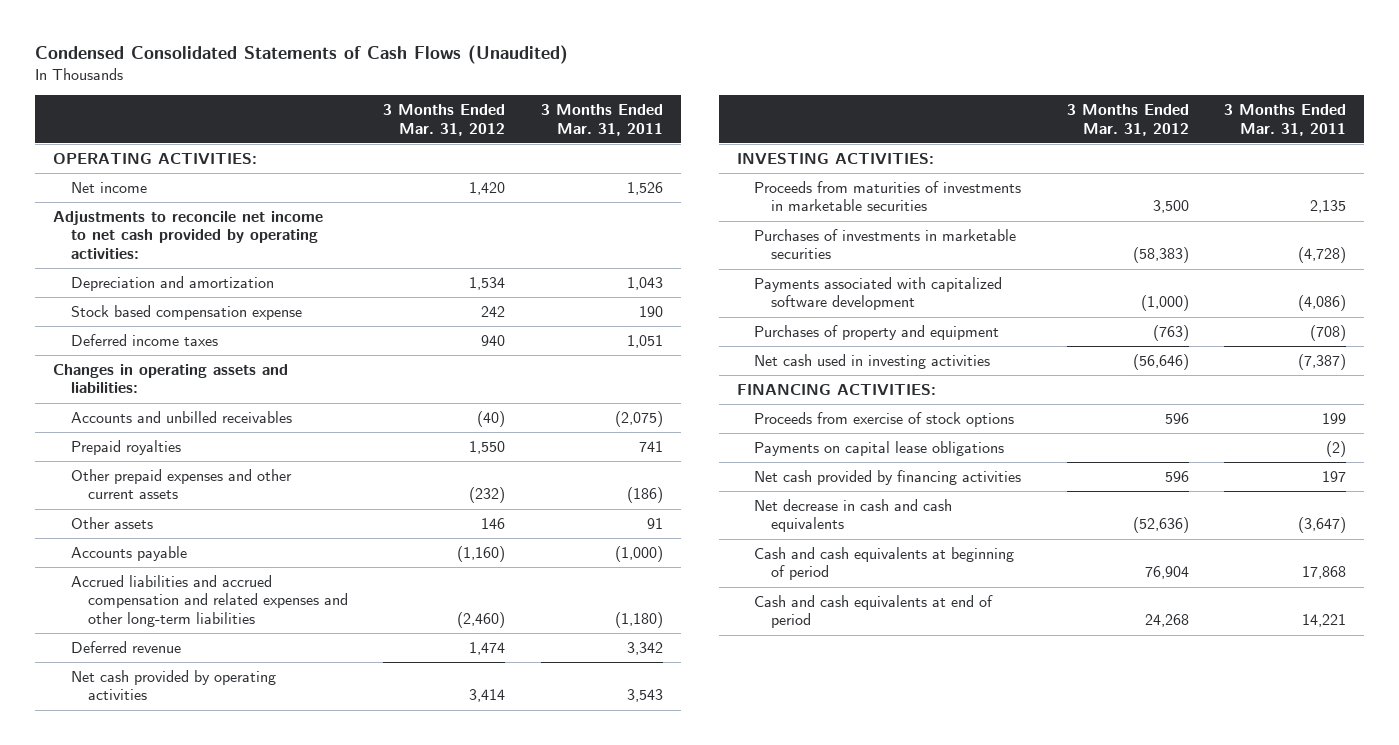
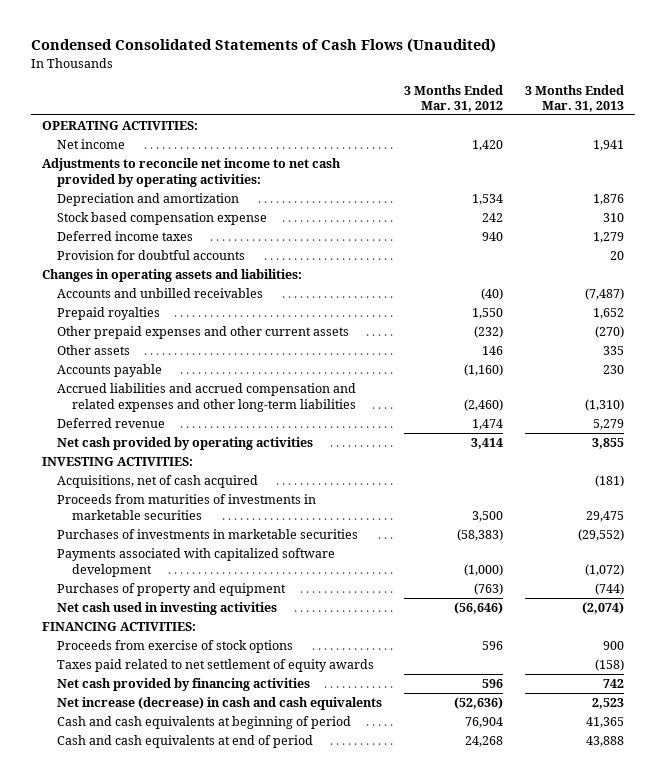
- | 3 Months Ended Mar. 31, 2012 | 3 Months Ended Mar. 31, 2011
+ | 3 Months Ended Mar. 31, 2012 | 3 Months Ended Mar. 31, 2013
+ Provision for doubtful accounts | | 20
+ Acquisitions, net of cash acquired | | (181)
- Payments on capital lease obligations | | (2)
+ Taxes paid related to net settlement of equity awards | | (158)
- Net decrease in cash and cash equivalents | (52,636) | (3,647)
+ Net increase (decrease) in cash and cash equivalents | (52,636) | 2,523

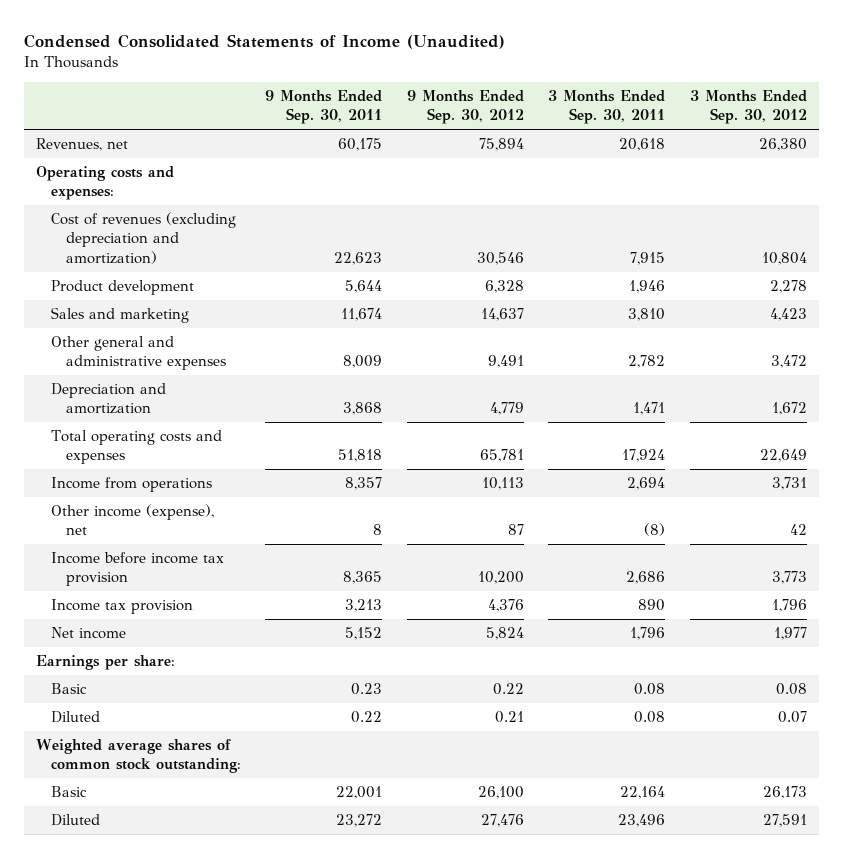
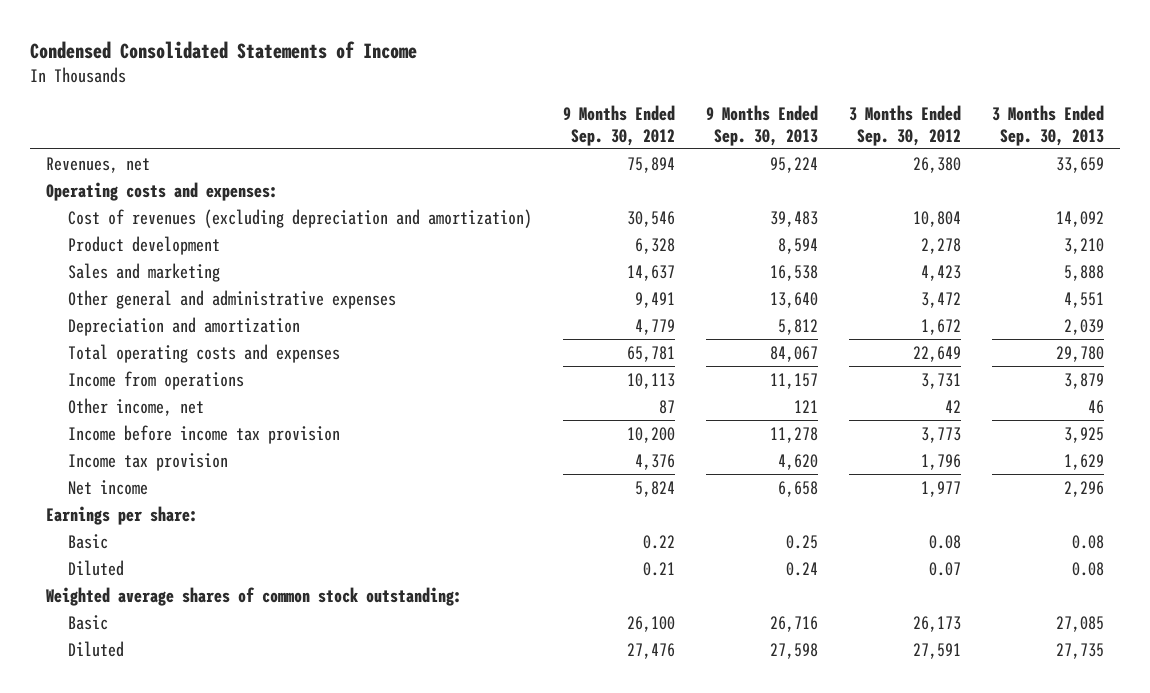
- Condensed Consolidated Statements of Income (Unaudited)
+ Condensed Consolidated Statements of Income
- | 9 Months Ended Sep. 30, 2011 | 9 Months Ended Sep. 30, 2012 | 3 Months Ended Sep. 30, 2011 | 3 Months Ended Sep. 30, 2012
+ | 9 Months Ended Sep. 30, 2012 | 9 Months Ended Sep. 30, 2013 | 3 Months Ended Sep. 30, 2012 | 3 Months Ended Sep. 30, 2013
- Other income (expense), net | 8 | 87 | (8) | 42
+ Other income, net | 87 | 121 | 42 | 46

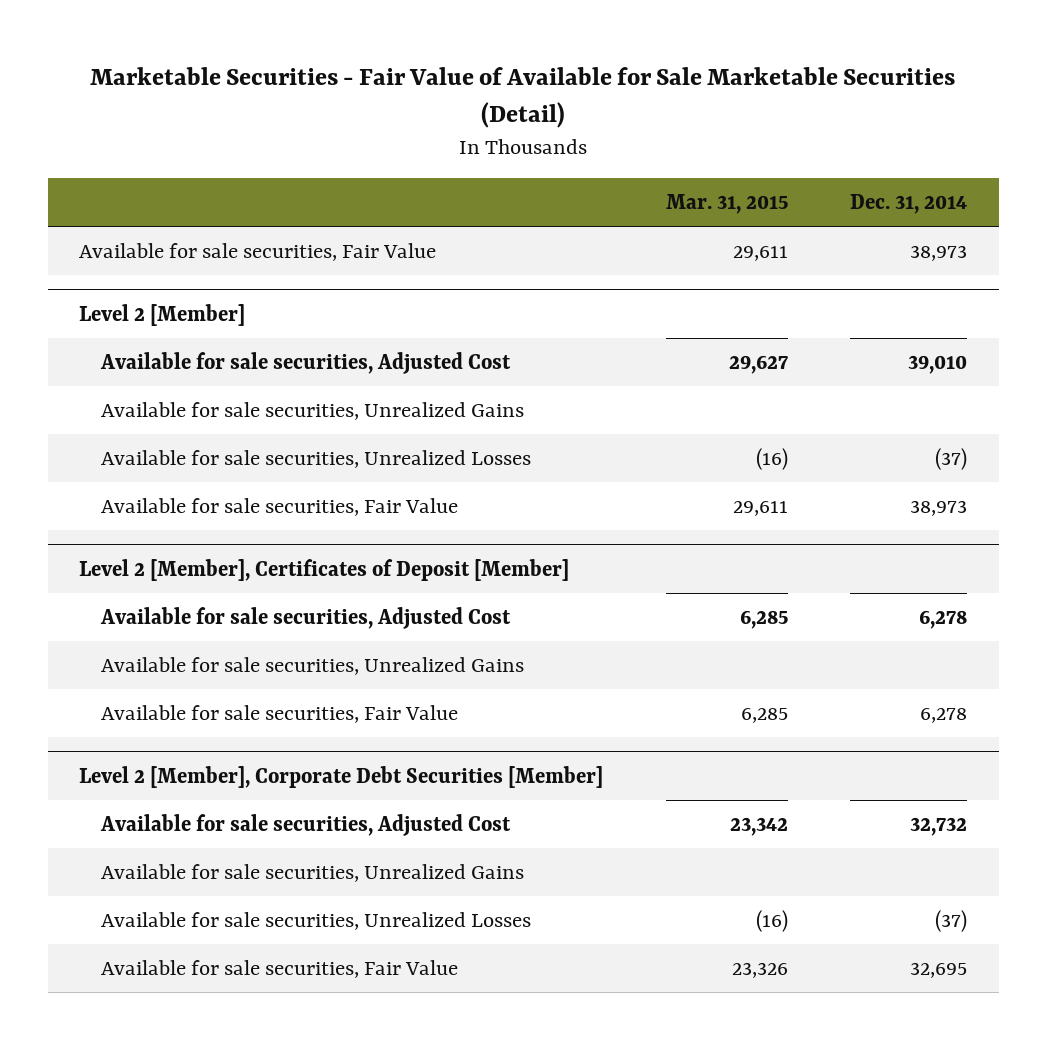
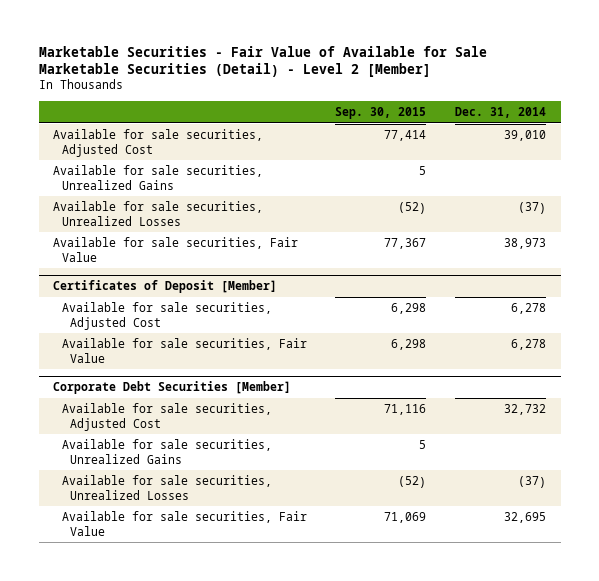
- Marketable Securities - Fair Value of Available for Sale Marketable Securities (Detail)
+ Marketable Securities - Fair Value of Available for Sale Marketable Securities (Detail) - Level 2 [Member]
- | Mar. 31, 2015 | Dec. 31, 2014
+ | Sep. 30, 2015 | Dec. 31, 2014
- Available for sale securities, Fair Value | 29,611 | 38,973
- Level 2 [Member]
- Level 2 [Member], Certificates of Deposit [Member]
+ Certificates of Deposit [Member]
- Available for sale securities, Unrealized Gains
- Level 2 [Member], Corporate Debt Securities [Member]
+ Corporate Debt Securities [Member]

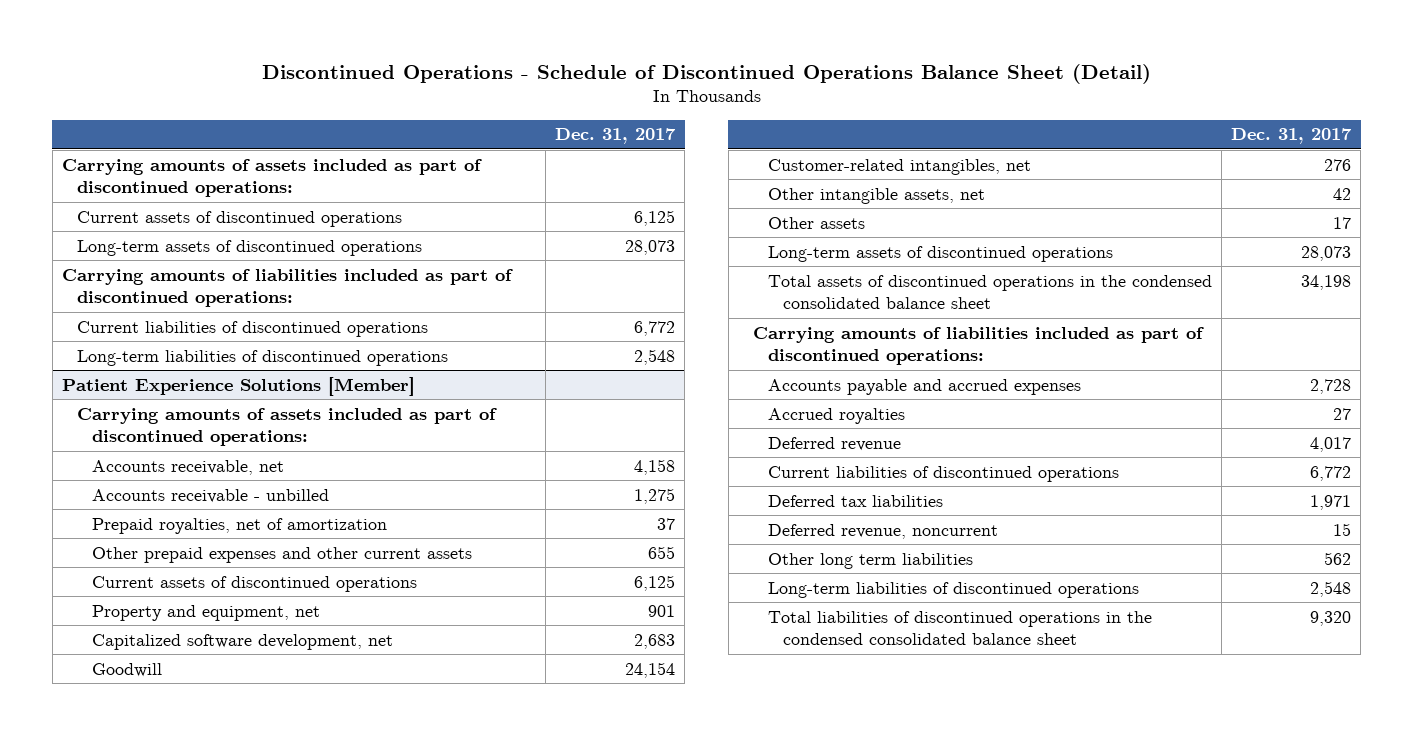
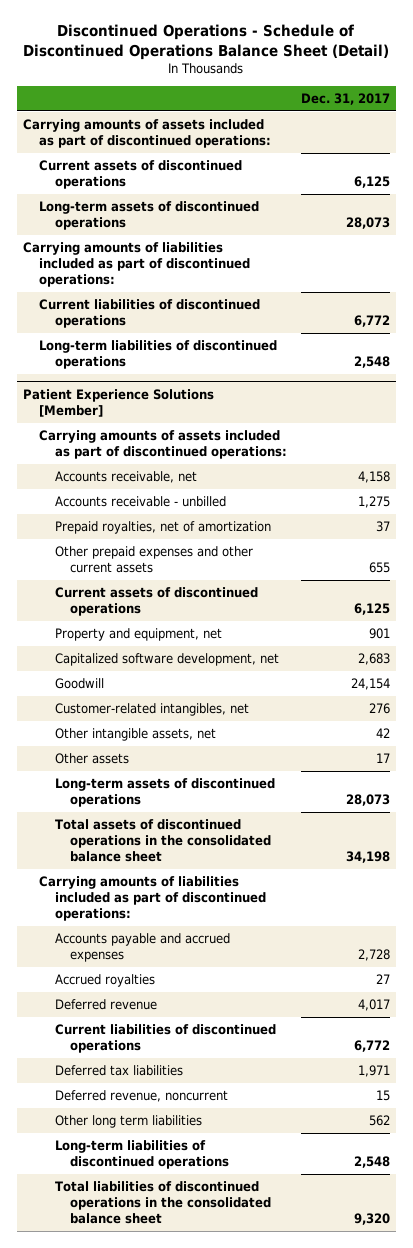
@ Patient Experience Solutions [Member]
- Total assets of discontinued operations in the condensed consolidated balance sheet | 34,198
+ Total assets of discontinued operations in the consolidated balance sheet | 34,198
- Total liabilities of discontinued operations in the condensed consolidated balance sheet | 9,320
+ Total liabilities of discontinued operations in the consolidated balance sheet | 9,320

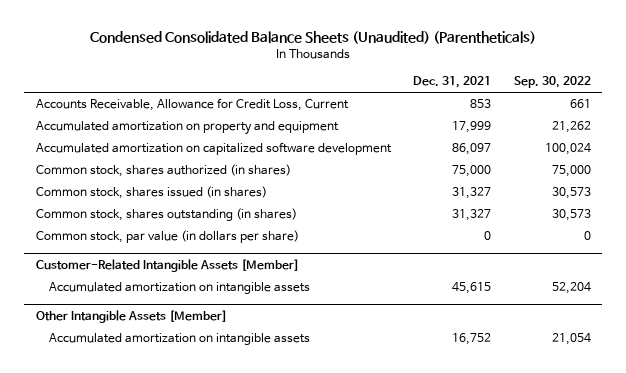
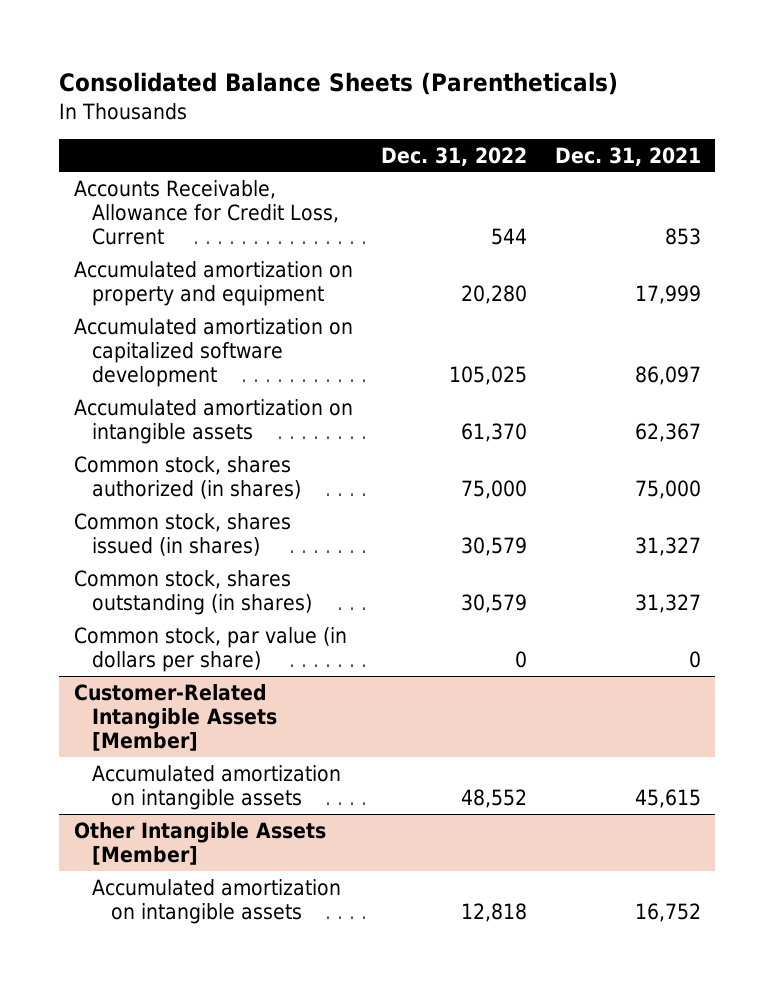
- Condensed Consolidated Balance Sheets (Unaudited) (Parentheticals)
+ Consolidated Balance Sheets (Parentheticals)
- | Dec. 31, 2021 | Sep. 30, 2022
+ | Dec. 31, 2022 | Dec. 31, 2021
+ Accumulated amortization on intangible assets | 61,370 | 62,367

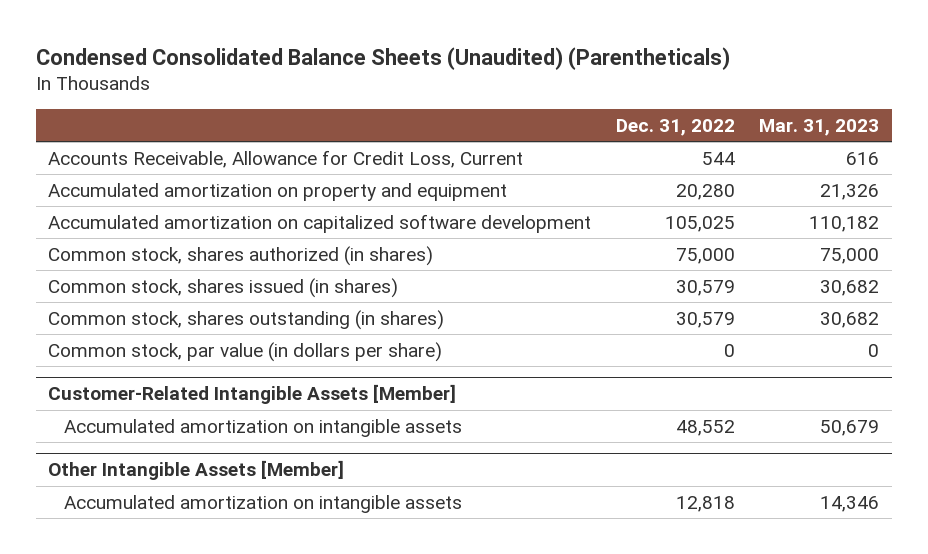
- Consolidated Balance Sheets (Parentheticals)
+ Condensed Consolidated Balance Sheets (Unaudited) (Parentheticals)
- | Dec. 31, 2022 | Dec. 31, 2021
+ | Dec. 31, 2022 | Mar. 31, 2023
- Accumulated amortization on intangible assets | 61,370 | 62,367

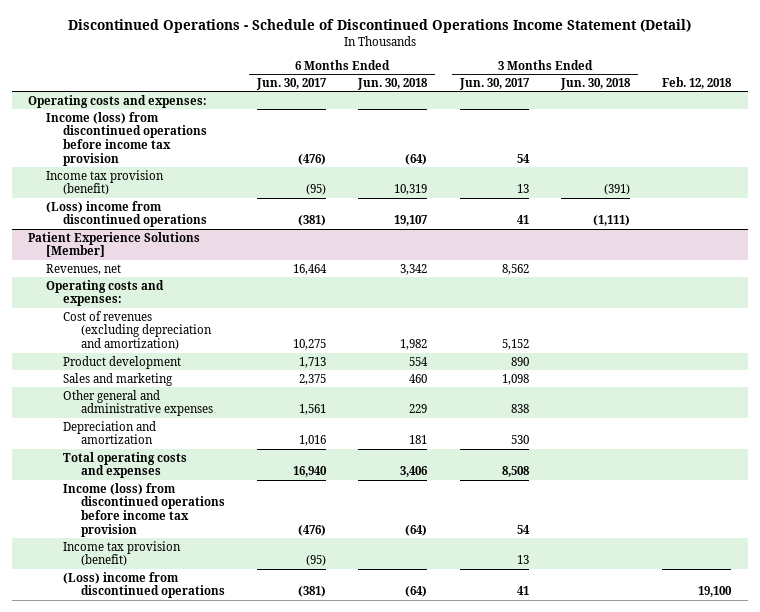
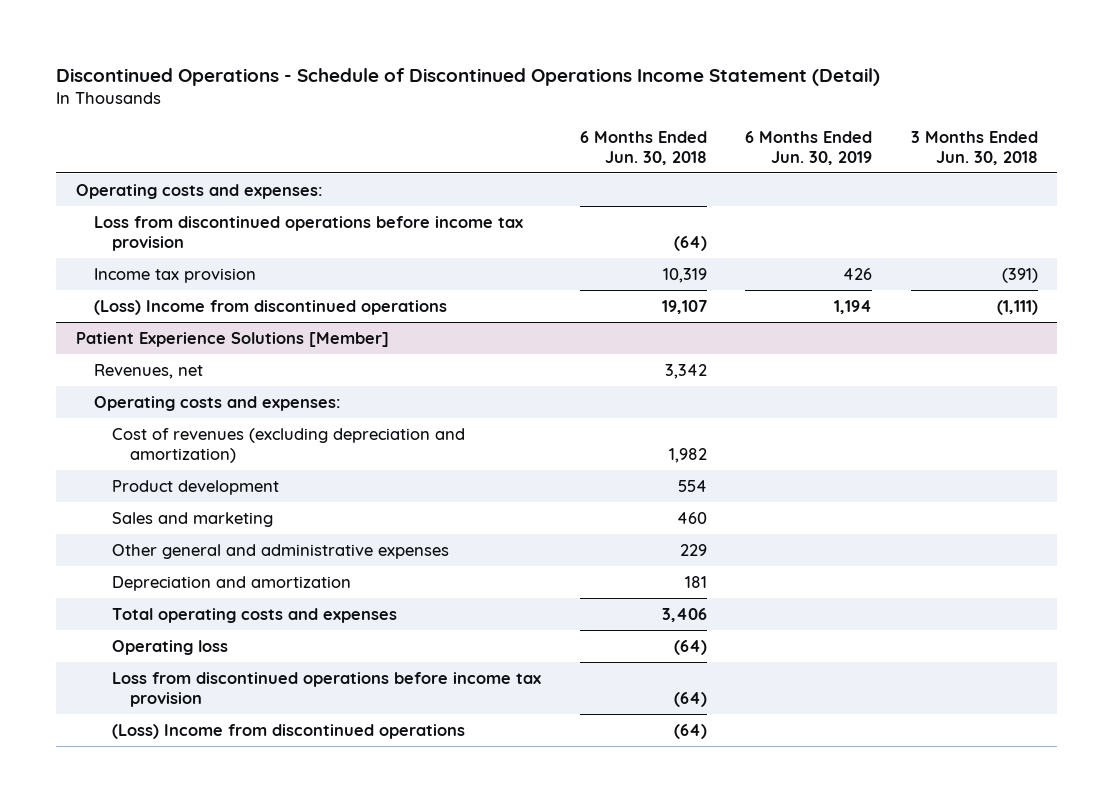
- | 6 Months Ended Jun. 30, 2017 | 6 Months Ended Jun. 30, 2018 | 3 Months Ended Jun. 30, 2017 | 3 Months Ended Jun. 30, 2018 | Feb. 12, 2018
+ | 6 Months Ended Jun. 30, 2018 | 6 Months Ended Jun. 30, 2019 | 3 Months Ended Jun. 30, 2018
- Income (loss) from discontinued operations before income tax provision | (476) | (64) | 54 | |
- Income tax provision (benefit) | (95) | 10,319 | 13 | (391) |
- (Loss) income from discontinued operations | (381) | 19,107 | 41 | (1,111) |
+ Loss from discontinued operations before income tax provision | (64) | |
+ Income tax provision | 10,319 | 426 | (391)
+ (Loss) Income from discontinued operations | 19,107 | 1,194 | (1,111)
@ Patient Experience Solutions [Member]
- Income (loss) from discontinued operations before income tax provision | (476) | (64) | 54 | |
- Income tax provision (benefit) | (95) | | 13 | |
- (Loss) income from discontinued operations | (381) | (64) | 41 | | 19,100
+ Operating loss | (64) | |
+ Loss from discontinued operations before income tax provision | (64) | |
+ (Loss) Income from discontinued operations | (64) | |

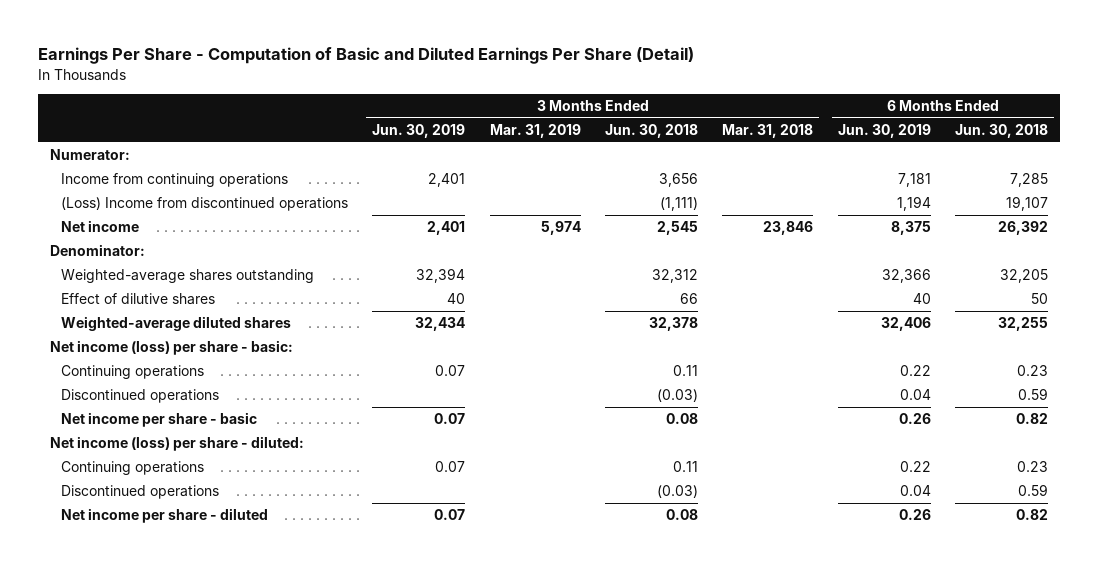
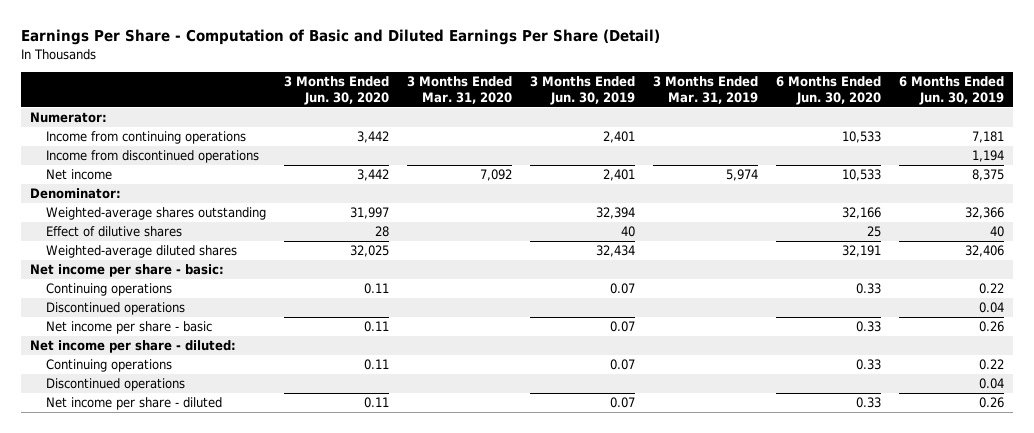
- | 3 Months Ended Jun. 30, 2019 | 3 Months Ended Mar. 31, 2019 | 3 Months Ended Jun. 30, 2018 | 3 Months Ended Mar. 31, 2018 | 6 Months Ended Jun. 30, 2019 | 6 Months Ended Jun. 30, 2018
+ | 3 Months Ended Jun. 30, 2020 | 3 Months Ended Mar. 31, 2020 | 3 Months Ended Jun. 30, 2019 | 3 Months Ended Mar. 31, 2019 | 6 Months Ended Jun. 30, 2020 | 6 Months Ended Jun. 30, 2019
- (Loss) Income from discontinued operations | | | (1,111) | | 1,194 | 19,107
+ Income from discontinued operations | | | | | | 1,194
- Net income (loss) per share - basic:
+ Net income per share - basic:
- Net income (loss) per share - diluted:
+ Net income per share - diluted:

